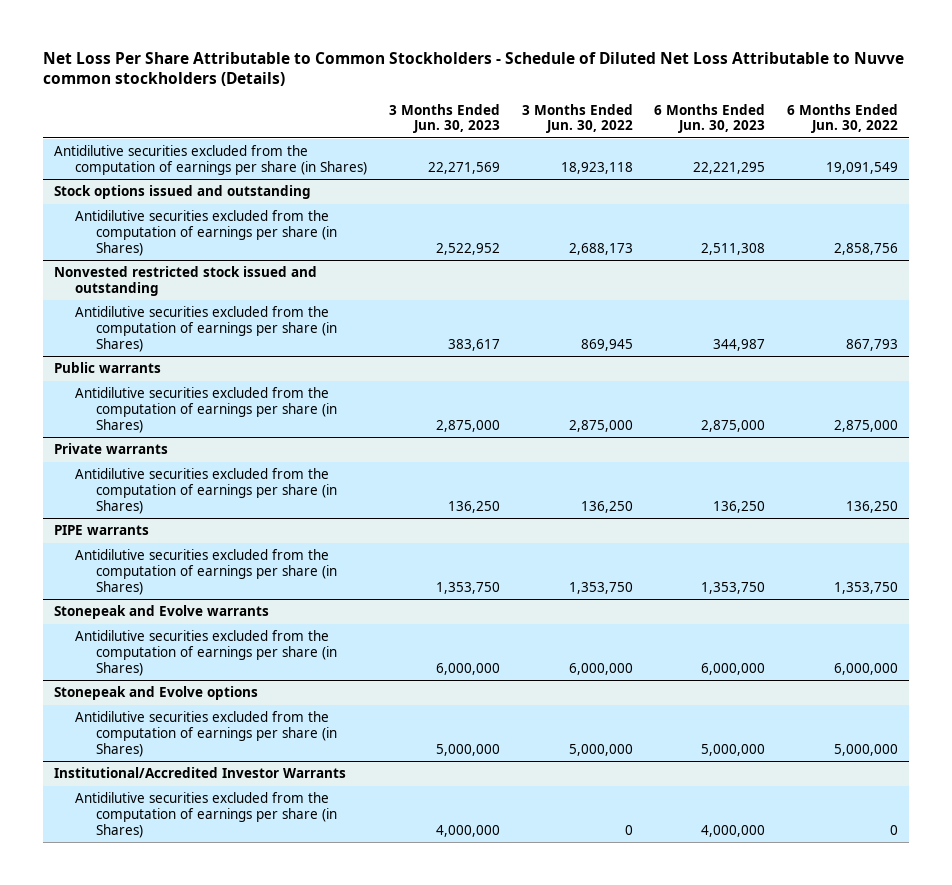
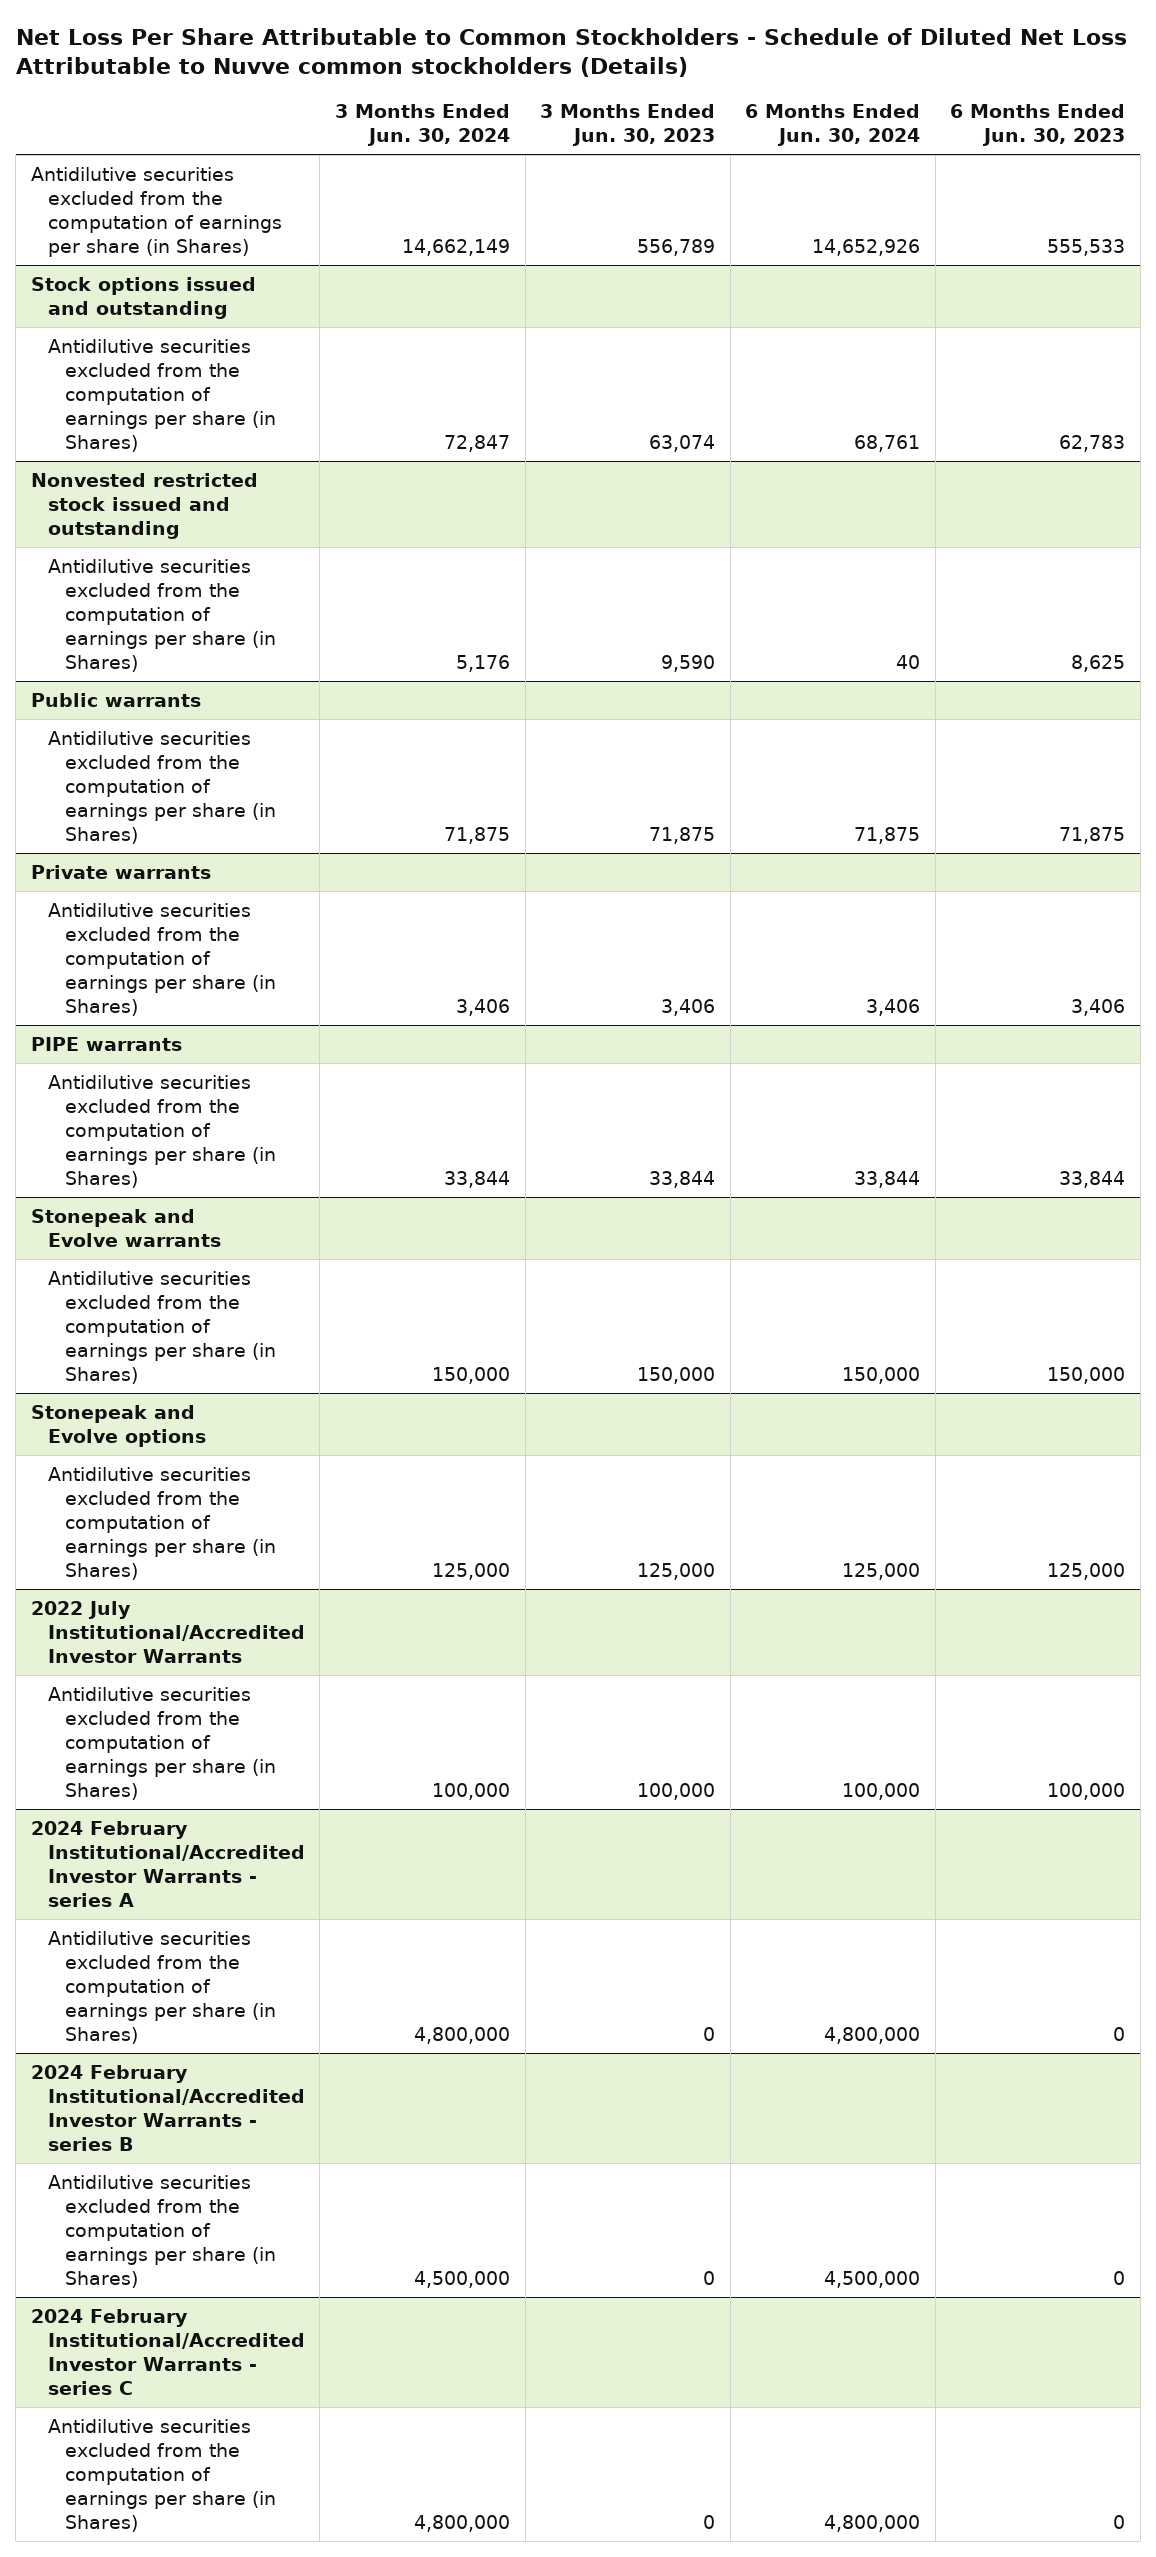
- | 3 Months Ended Jun. 30, 2023 | 3 Months Ended Jun. 30, 2022 | 6 Months Ended Jun. 30, 2023 | 6 Months Ended Jun. 30, 2022
+ | 3 Months Ended Jun. 30, 2024 | 3 Months Ended Jun. 30, 2023 | 6 Months Ended Jun. 30, 2024 | 6 Months Ended Jun. 30, 2023
- Antidilutive securities excluded from the computation of earnings per share (in Shares) | 22,271,569 | 18,923,118 | 22,221,295 | 19,091,549
+ Antidilutive securities excluded from the computation of earnings per share (in Shares) | 14,662,149 | 556,789 | 14,652,926 | 555,533
@ Stock options issued and outstanding
- Antidilutive securities excluded from the computation of earnings per share (in Shares) | 2,522,952 | 2,688,173 | 2,511,308 | 2,858,756
+ Antidilutive securities excluded from the computation of earnings per share (in Shares) | 72,847 | 63,074 | 68,761 | 62,783
@ Nonvested restricted stock issued and outstanding
- Antidilutive securities excluded from the computation of earnings per share (in Shares) | 383,617 | 869,945 | 344,987 | 867,793
+ Antidilutive securities excluded from the computation of earnings per share (in Shares) | 5,176 | 9,590 | 40 | 8,625
@ Public warrants
- Antidilutive securities excluded from the computation of earnings per share (in Shares) | 2,875,000 | 2,875,000 | 2,875,000 | 2,875,000
+ Antidilutive securities excluded from the computation of earnings per share (in Shares) | 71,875 | 71,875 | 71,875 | 71,875
@ Private warrants
- Antidilutive securities excluded from the computation of earnings per share (in Shares) | 136,250 | 136,250 | 136,250 | 136,250
+ Antidilutive securities excluded from the computation of earnings per share (in Shares) | 3,406 | 3,406 | 3,406 | 3,406
@ PIPE warrants
- Antidilutive securities excluded from the computation of earnings per share (in Shares) | 1,353,750 | 1,353,750 | 1,353,750 | 1,353,750
+ Antidilutive securities excluded from the computation of earnings per share (in Shares) | 33,844 | 33,844 | 33,844 | 33,844
@ Stonepeak and Evolve warrants
- Antidilutive securities excluded from the computation of earnings per share (in Shares) | 6,000,000 | 6,000,000 | 6,000,000 | 6,000,000
+ Antidilutive securities excluded from the computation of earnings per share (in Shares) | 150,000 | 150,000 | 150,000 | 150,000
@ Stonepeak and Evolve options
- Antidilutive securities excluded from the computation of earnings per share (in Shares) | 5,000,000 | 5,000,000 | 5,000,000 | 5,000,000
- Institutional/Accredited Investor Warrants
- Antidilutive securities excluded from the computation of earnings per share (in Shares) | 4,000,000 | 0 | 4,000,000 | 0
@ Stonepeak and Evolve options
+ Antidilutive securities excluded from the computation of earnings per share (in Shares) | 125,000 | 125,000 | 125,000 | 125,000
+ 2022 July Institutional/Accredited Investor Warrants
+ Antidilutive securities excluded from the computation of earnings per share (in Shares) | 100,000 | 100,000 | 100,000 | 100,000
+ 2024 February Institutional/Accredited Investor Warrants - series A
+ Antidilutive securities excluded from the computation of earnings per share (in Shares) | 4,800,000 | 0 | 4,800,000 | 0
+ 2024 February Institutional/Accredited Investor Warrants - series B
+ Antidilutive securities excluded from the computation of earnings per share (in Shares) | 4,500,000 | 0 | 4,500,000 | 0
+ 2024 February Institutional/Accredited Investor Warrants - series C
+ Antidilutive securities excluded from the computation of earnings per share (in Shares) | 4,800,000 | 0 | 4,800,000 | 0

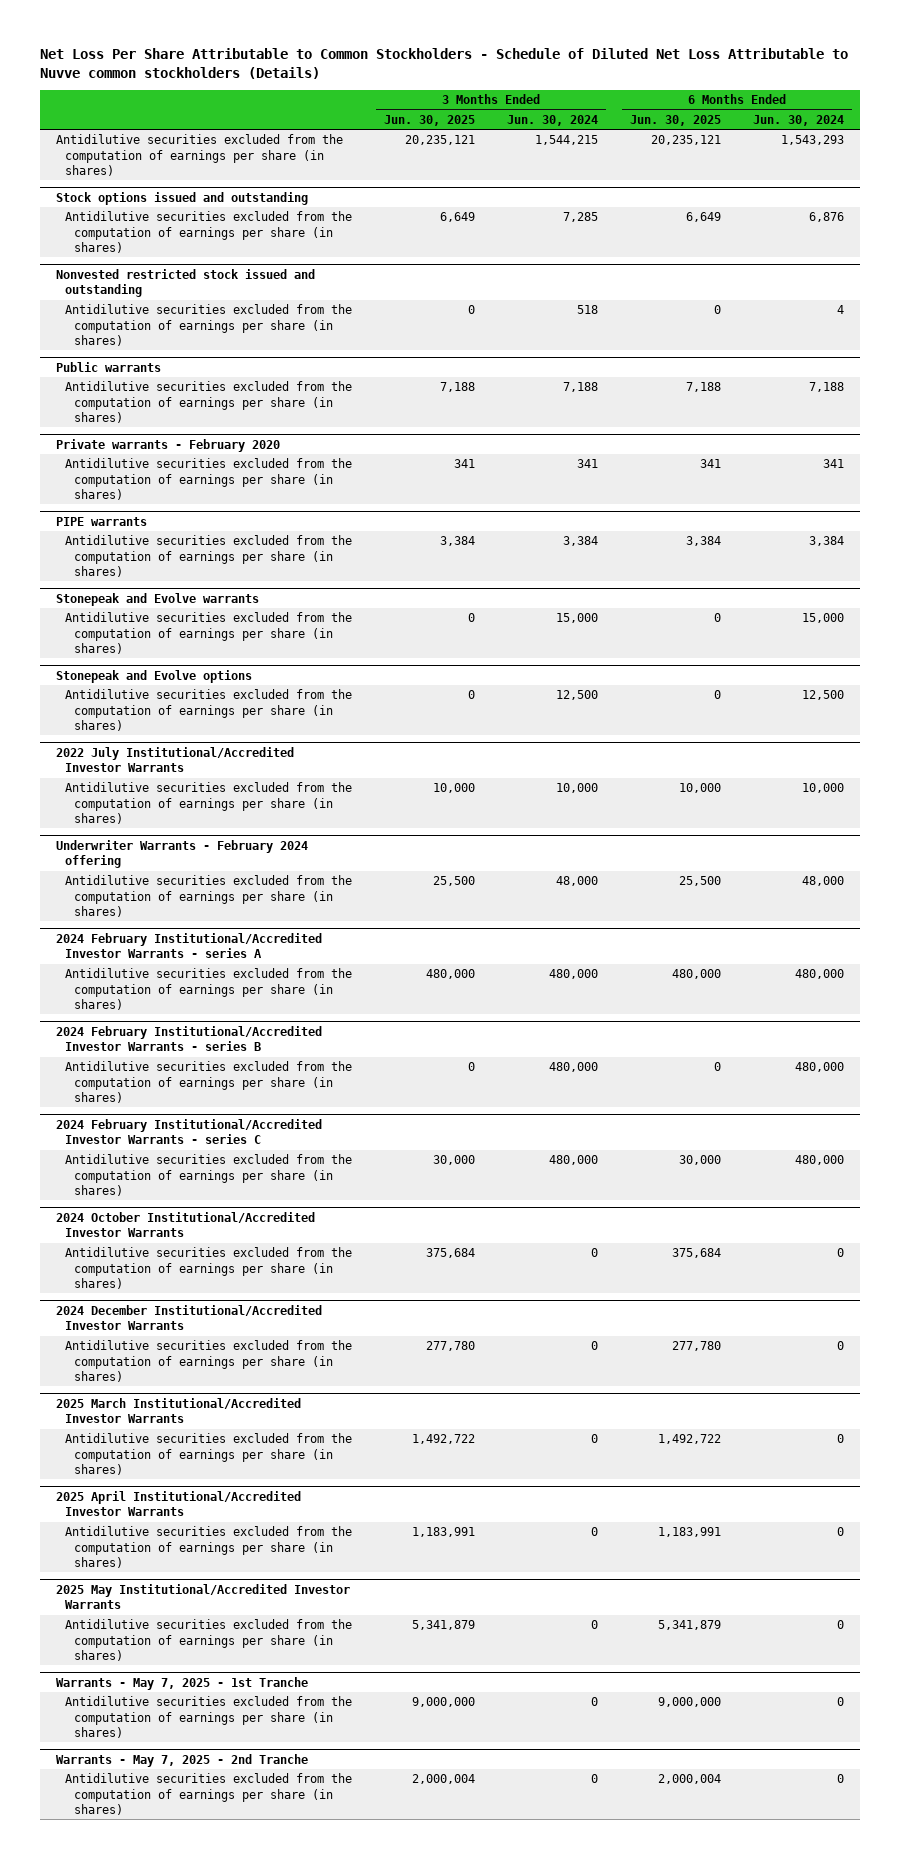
- | 3 Months Ended Jun. 30, 2024 | 3 Months Ended Jun. 30, 2023 | 6 Months Ended Jun. 30, 2024 | 6 Months Ended Jun. 30, 2023
+ | 3 Months Ended Jun. 30, 2025 | 3 Months Ended Jun. 30, 2024 | 6 Months Ended Jun. 30, 2025 | 6 Months Ended Jun. 30, 2024
- Antidilutive securities excluded from the computation of earnings per share (in Shares) | 14,662,149 | 556,789 | 14,652,926 | 555,533
+ Antidilutive securities excluded from the computation of earnings per share (in shares) | 20,235,121 | 1,544,215 | 20,235,121 | 1,543,293
@ Stock options issued and outstanding
- Antidilutive securities excluded from the computation of earnings per share (in Shares) | 72,847 | 63,074 | 68,761 | 62,783
+ Antidilutive securities excluded from the computation of earnings per share (in shares) | 6,649 | 7,285 | 6,649 | 6,876
@ Nonvested restricted stock issued and outstanding
- Antidilutive securities excluded from the computation of earnings per share (in Shares) | 5,176 | 9,590 | 40 | 8,625
+ Antidilutive securities excluded from the computation of earnings per share (in shares) | 0 | 518 | 0 | 4
@ Public warrants
- Antidilutive securities excluded from the computation of earnings per share (in Shares) | 71,875 | 71,875 | 71,875 | 71,875
- Private warrants
- Antidilutive securities excluded from the computation of earnings per share (in Shares) | 3,406 | 3,406 | 3,406 | 3,406
@ Public warrants
+ Antidilutive securities excluded from the computation of earnings per share (in shares) | 7,188 | 7,188 | 7,188 | 7,188
+ Private warrants - February 2020
+ Antidilutive securities excluded from the computation of earnings per share (in shares) | 341 | 341 | 341 | 341
@ PIPE warrants
- Antidilutive securities excluded from the computation of earnings per share (in Shares) | 33,844 | 33,844 | 33,844 | 33,844
+ Antidilutive securities excluded from the computation of earnings per share (in shares) | 3,384 | 3,384 | 3,384 | 3,384
@ Stonepeak and Evolve warrants
- Antidilutive securities excluded from the computation of earnings per share (in Shares) | 150,000 | 150,000 | 150,000 | 150,000
+ Antidilutive securities excluded from the computation of earnings per share (in shares) | 0 | 15,000 | 0 | 15,000
@ Stonepeak and Evolve options
- Antidilutive securities excluded from the computation of earnings per share (in Shares) | 125,000 | 125,000 | 125,000 | 125,000
+ Antidilutive securities excluded from the computation of earnings per share (in shares) | 0 | 12,500 | 0 | 12,500
@ 2022 July Institutional/Accredited Investor Warrants
- Antidilutive securities excluded from the computation of earnings per share (in Shares) | 100,000 | 100,000 | 100,000 | 100,000
+ Antidilutive securities excluded from the computation of earnings per share (in shares) | 10,000 | 10,000 | 10,000 | 10,000
+ Underwriter Warrants - February 2024 offering
+ Antidilutive securities excluded from the computation of earnings per share (in shares) | 25,500 | 48,000 | 25,500 | 48,000
@ 2024 February Institutional/Accredited Investor Warrants - series A
- Antidilutive securities excluded from the computation of earnings per share (in Shares) | 4,800,000 | 0 | 4,800,000 | 0
+ Antidilutive securities excluded from the computation of earnings per share (in shares) | 480,000 | 480,000 | 480,000 | 480,000
@ 2024 February Institutional/Accredited Investor Warrants - series B
- Antidilutive securities excluded from the computation of earnings per share (in Shares) | 4,500,000 | 0 | 4,500,000 | 0
+ Antidilutive securities excluded from the computation of earnings per share (in shares) | 0 | 480,000 | 0 | 480,000
@ 2024 February Institutional/Accredited Investor Warrants - series C
- Antidilutive securities excluded from the computation of earnings per share (in Shares) | 4,800,000 | 0 | 4,800,000 | 0
+ Antidilutive securities excluded from the computation of earnings per share (in shares) | 30,000 | 480,000 | 30,000 | 480,000
+ 2024 October Institutional/Accredited Investor Warrants
+ Antidilutive securities excluded from the computation of earnings per share (in shares) | 375,684 | 0 | 375,684 | 0
+ 2024 December Institutional/Accredited Investor Warrants
+ Antidilutive securities excluded from the computation of earnings per share (in shares) | 277,780 | 0 | 277,780 | 0
+ 2025 March Institutional/Accredited Investor Warrants
+ Antidilutive securities excluded from the computation of earnings per share (in shares) | 1,492,722 | 0 | 1,492,722 | 0
+ 2025 April Institutional/Accredited Investor Warrants
+ Antidilutive securities excluded from the computation of earnings per share (in shares) | 1,183,991 | 0 | 1,183,991 | 0
+ 2025 May Institutional/Accredited Investor Warrants
+ Antidilutive securities excluded from the computation of earnings per share (in shares) | 5,341,879 | 0 | 5,341,879 | 0
+ Warrants - May 7, 2025 - 1st Tranche
+ Antidilutive securities excluded from the computation of earnings per share (in shares) | 9,000,000 | 0 | 9,000,000 | 0
+ Warrants - May 7, 2025 - 2nd Tranche
+ Antidilutive securities excluded from the computation of earnings per share (in shares) | 2,000,004 | 0 | 2,000,004 | 0

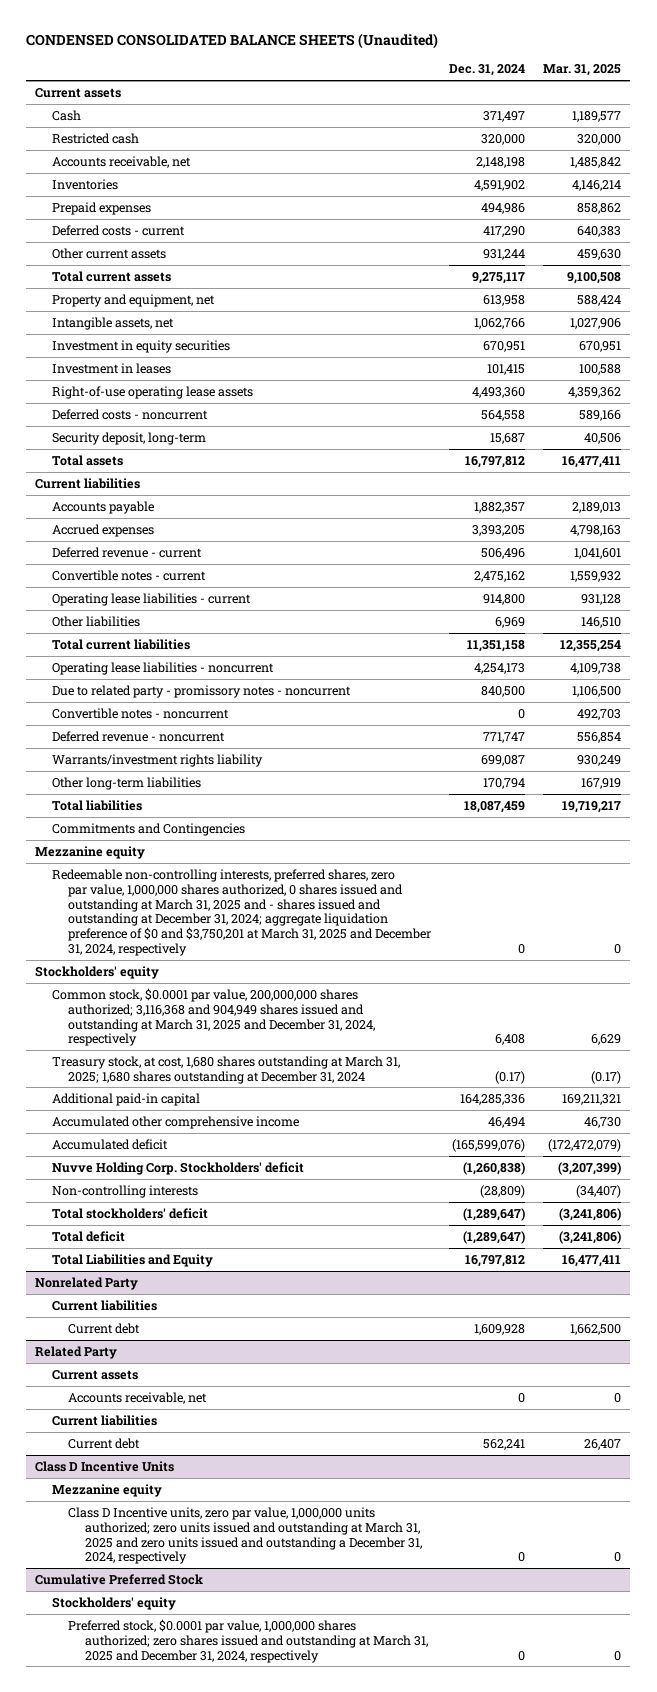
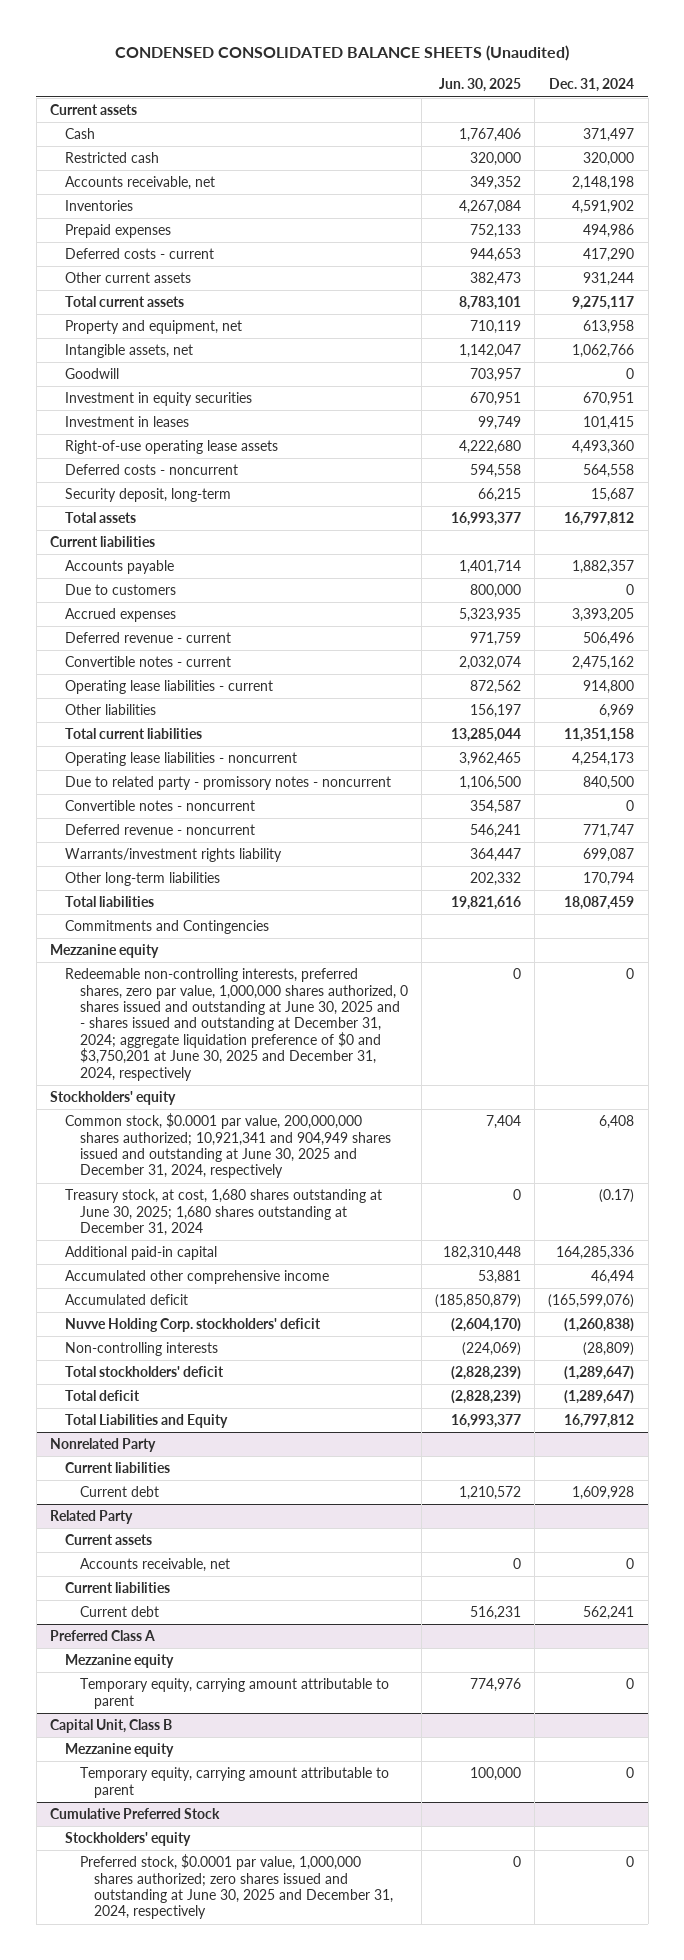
- | Dec. 31, 2024 | Mar. 31, 2025
+ | Jun. 30, 2025 | Dec. 31, 2024
+ Goodwill | 703,957 | 0
+ Due to customers | 800,000 | 0
- Redeemable non-controlling interests, preferred shares, zero par value, 1,000,000 shares authorized, 0 shares issued and outstanding at March 31, 2025 and - shares issued and outstanding at December 31, 2024; aggregate liquidation preference of $0 and $3,750,201 at March 31, 2025 and December 31, 2024, respectively | 0 | 0
+ Redeemable non-controlling interests, preferred shares, zero par value, 1,000,000 shares authorized, 0 shares issued and outstanding at June 30, 2025 and - shares issued and outstanding at December 31, 2024; aggregate liquidation preference of $0 and $3,750,201 at June 30, 2025 and December 31, 2024, respectively | 0 | 0
- Common stock, $0.0001 par value, 200,000,000 shares authorized; 3,116,368 and 904,949 shares issued and outstanding at March 31, 2025 and December 31, 2024, respectively | 6,408 | 6,629
- Treasury stock, at cost, 1,680 shares outstanding at March 31, 2025; 1,680 shares outstanding at December 31, 2024 | (0.17) | (0.17)
+ Common stock, $0.0001 par value, 200,000,000 shares authorized; 10,921,341 and 904,949 shares issued and outstanding at June 30, 2025 and December 31, 2024, respectively | 7,404 | 6,408
+ Treasury stock, at cost, 1,680 shares outstanding at June 30, 2025; 1,680 shares outstanding at December 31, 2024 | 0 | (0.17)
- Nuvve Holding Corp. Stockholders' deficit | (1,260,838) | (3,207,399)
+ Nuvve Holding Corp. stockholders' deficit | (2,604,170) | (1,260,838)
- Class D Incentive Units
+ Preferred Class A
- Class D Incentive units, zero par value, 1,000,000 units authorized; zero units issued and outstanding at March 31, 2025 and zero units issued and outstanding a December 31, 2024, respectively | 0 | 0
+ Temporary equity, carrying amount attributable to parent | 774,976 | 0
+ Capital Unit, Class B
+ Mezzanine equity
+ Temporary equity, carrying amount attributable to parent | 100,000 | 0
@ Cumulative Preferred Stock
- Preferred stock, $0.0001 par value, 1,000,000 shares authorized; zero shares issued and outstanding at March 31, 2025 and December 31, 2024, respectively | 0 | 0
+ Preferred stock, $0.0001 par value, 1,000,000 shares authorized; zero shares issued and outstanding at June 30, 2025 and December 31, 2024, respectively | 0 | 0

